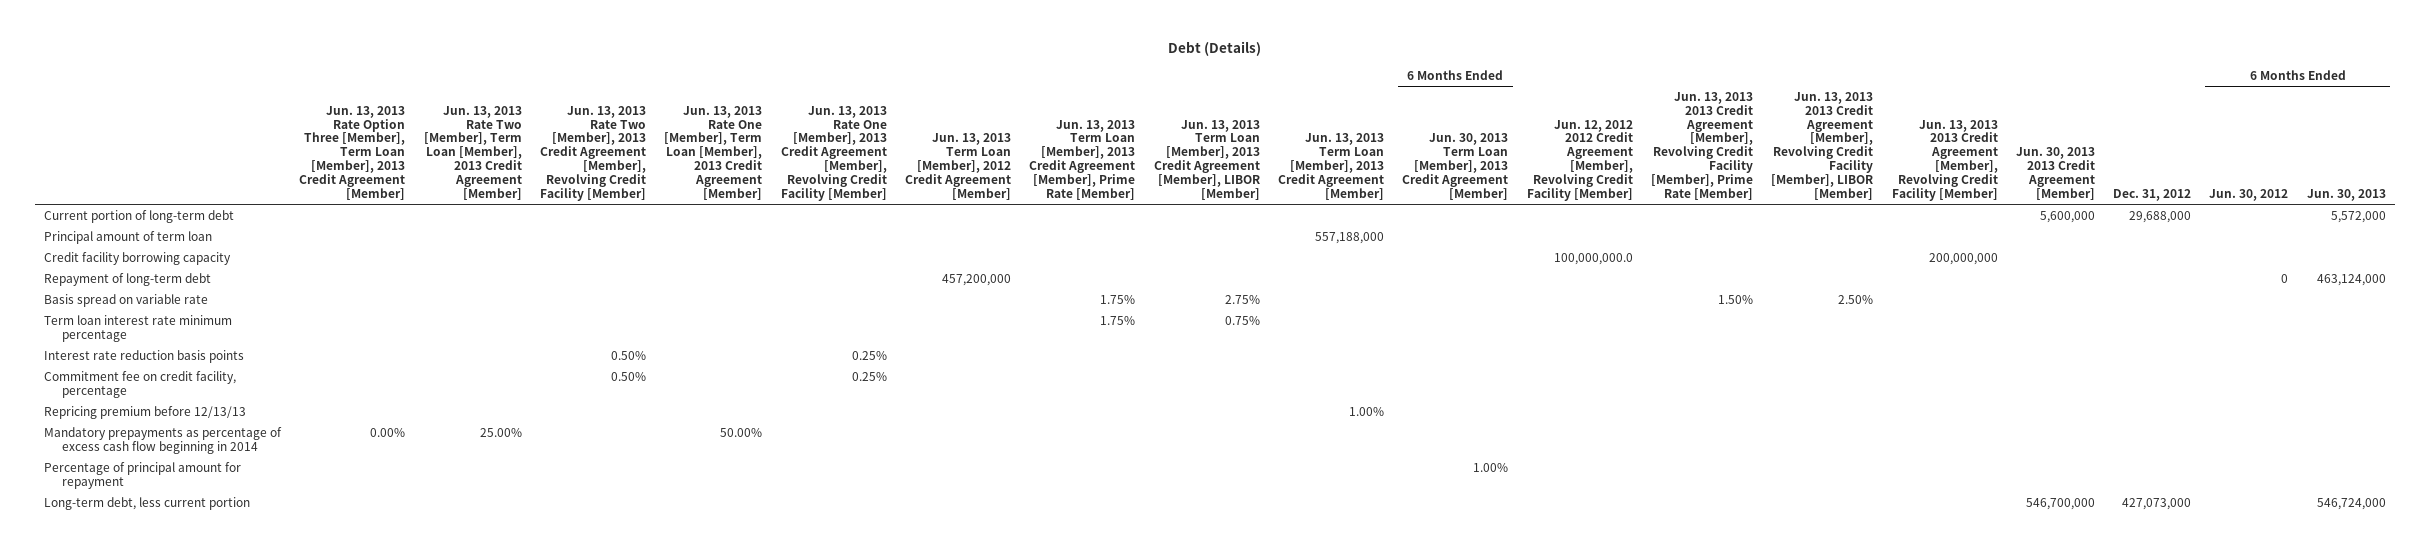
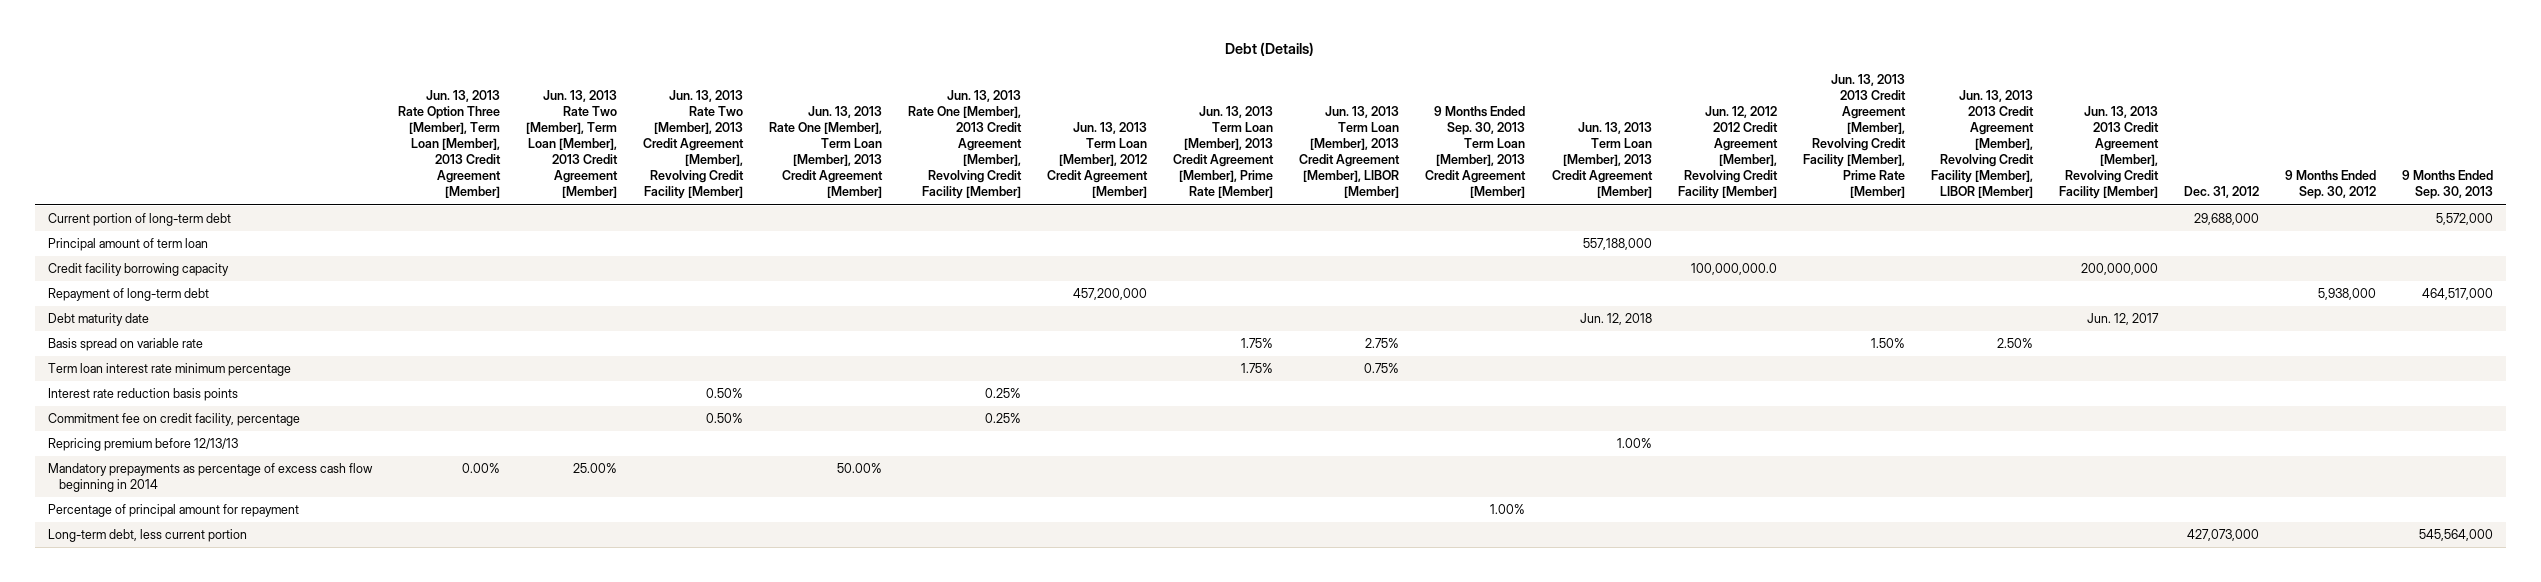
- | Jun. 13, 2013 Rate Option Three [Member], Term Loan [Member], 2013 Credit Agreement [Member] | Jun. 13, 2013 Rate Two [Member], Term Loan [Member], 2013 Credit Agreement [Member] | Jun. 13, 2013 Rate Two [Member], 2013 Credit Agreement [Member], Revolving Credit Facility [Member] | Jun. 13, 2013 Rate One [Member], Term Loan [Member], 2013 Credit Agreement [Member] | Jun. 13, 2013 Rate One [Member], 2013 Credit Agreement [Member], Revolving Credit Facility [Member] | Jun. 13, 2013 Term Loan [Member], 2012 Credit Agreement [Member] | Jun. 13, 2013 Term Loan [Member], 2013 Credit Agreement [Member], Prime Rate [Member] | Jun. 13, 2013 Term Loan [Member], 2013 Credit Agreement [Member], LIBOR [Member] | Jun. 13, 2013 Term Loan [Member], 2013 Credit Agreement [Member] | 6 Months Ended Jun. 30, 2013 Term Loan [Member], 2013 Credit Agreement [Member] | Jun. 12, 2012 2012 Credit Agreement [Member], Revolving Credit Facility [Member] | Jun. 13, 2013 2013 Credit Agreement [Member], Revolving Credit Facility [Member], Prime Rate [Member] | Jun. 13, 2013 2013 Credit Agreement [Member], Revolving Credit Facility [Member], LIBOR [Member] | Jun. 13, 2013 2013 Credit Agreement [Member], Revolving Credit Facility [Member] | Jun. 30, 2013 2013 Credit Agreement [Member] | Dec. 31, 2012 | 6 Months Ended Jun. 30, 2012 | 6 Months Ended Jun. 30, 2013
+ | Jun. 13, 2013 Rate Option Three [Member], Term Loan [Member], 2013 Credit Agreement [Member] | Jun. 13, 2013 Rate Two [Member], Term Loan [Member], 2013 Credit Agreement [Member] | Jun. 13, 2013 Rate Two [Member], 2013 Credit Agreement [Member], Revolving Credit Facility [Member] | Jun. 13, 2013 Rate One [Member], Term Loan [Member], 2013 Credit Agreement [Member] | Jun. 13, 2013 Rate One [Member], 2013 Credit Agreement [Member], Revolving Credit Facility [Member] | Jun. 13, 2013 Term Loan [Member], 2012 Credit Agreement [Member] | Jun. 13, 2013 Term Loan [Member], 2013 Credit Agreement [Member], Prime Rate [Member] | Jun. 13, 2013 Term Loan [Member], 2013 Credit Agreement [Member], LIBOR [Member] | 9 Months Ended Sep. 30, 2013 Term Loan [Member], 2013 Credit Agreement [Member] | Jun. 13, 2013 Term Loan [Member], 2013 Credit Agreement [Member] | Jun. 12, 2012 2012 Credit Agreement [Member], Revolving Credit Facility [Member] | Jun. 13, 2013 2013 Credit Agreement [Member], Revolving Credit Facility [Member], Prime Rate [Member] | Jun. 13, 2013 2013 Credit Agreement [Member], Revolving Credit Facility [Member], LIBOR [Member] | Jun. 13, 2013 2013 Credit Agreement [Member], Revolving Credit Facility [Member] | Dec. 31, 2012 | 9 Months Ended Sep. 30, 2012 | 9 Months Ended Sep. 30, 2013
+ Debt maturity date | | | | | | | | | | Jun. 12, 2018 | | | | Jun. 12, 2017 | | |

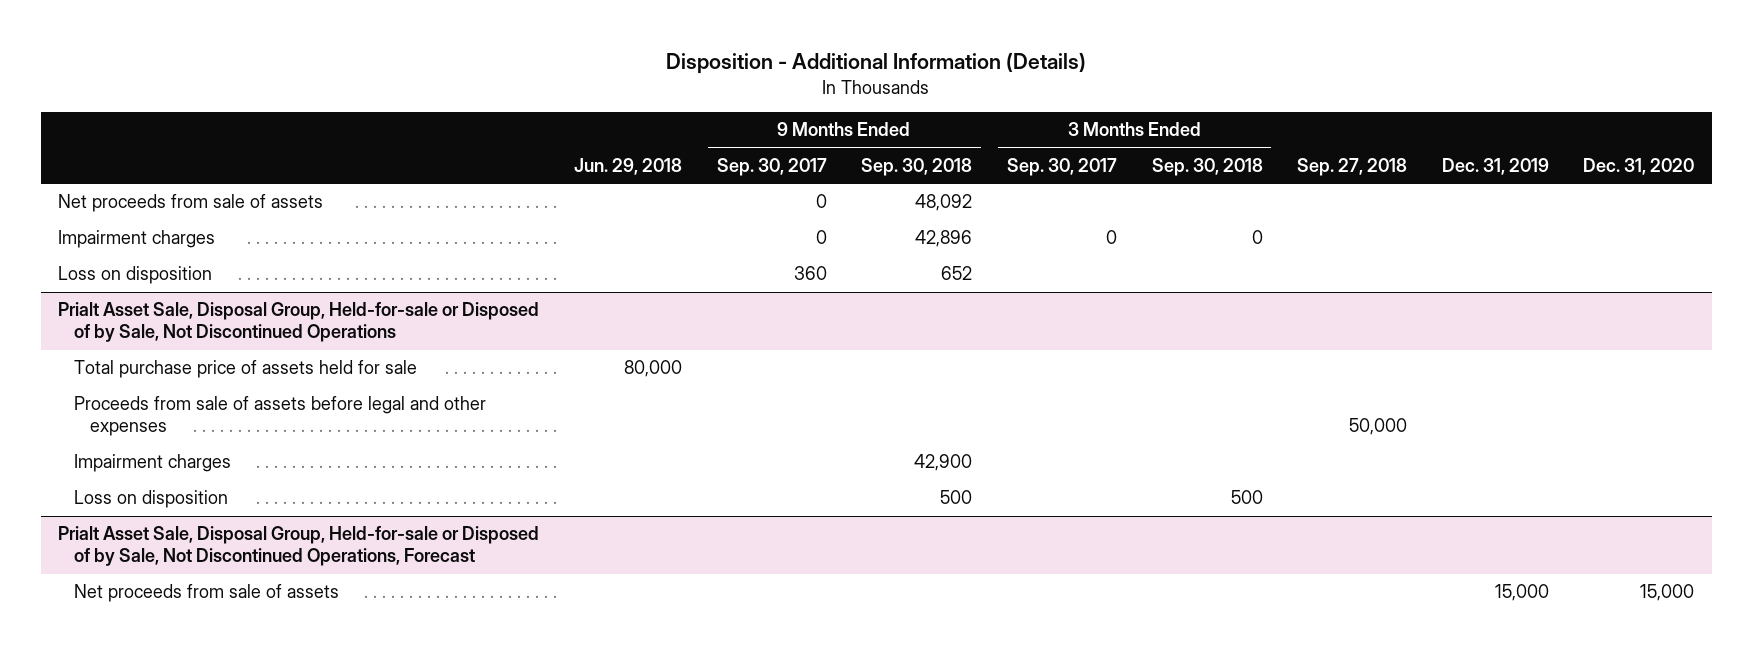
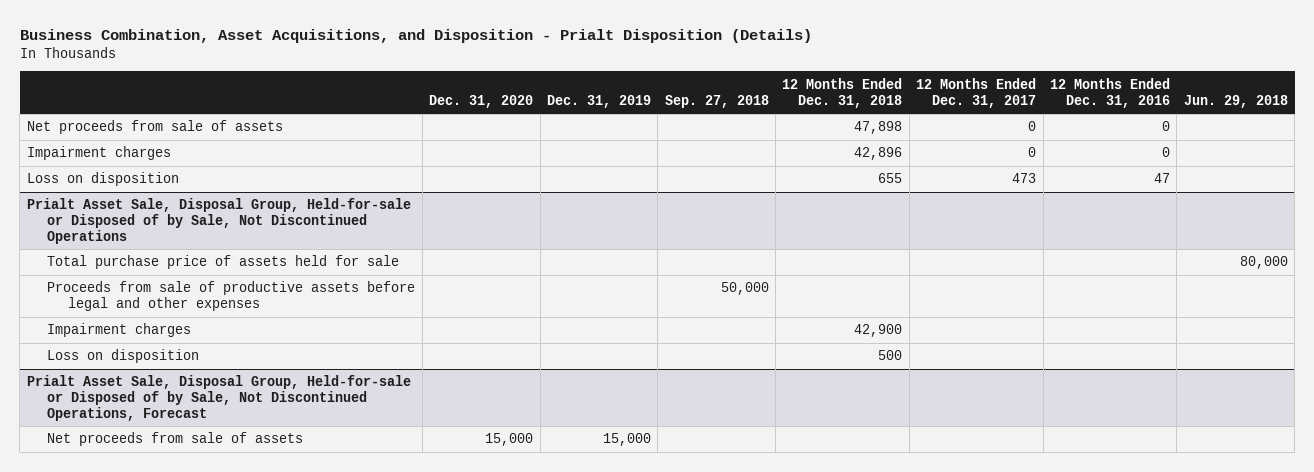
- Disposition - Additional Information (Details)
+ Business Combination, Asset Acquisitions, and Disposition - Prialt Disposition (Details)
- | Jun. 29, 2018 | 9 Months Ended Sep. 30, 2017 | 9 Months Ended Sep. 30, 2018 | 3 Months Ended Sep. 30, 2017 | 3 Months Ended Sep. 30, 2018 | Sep. 27, 2018 | Dec. 31, 2019 | Dec. 31, 2020
+ | Dec. 31, 2020 | Dec. 31, 2019 | Sep. 27, 2018 | 12 Months Ended Dec. 31, 2018 | 12 Months Ended Dec. 31, 2017 | 12 Months Ended Dec. 31, 2016 | Jun. 29, 2018
@ Prialt Asset Sale, Disposal Group, Held-for-sale or Disposed of by Sale, Not Discontinued Operations
- Proceeds from sale of assets before legal and other expenses | | | | | | 50,000 | |
+ Proceeds from sale of productive assets before legal and other expenses | | | 50,000 | | | |

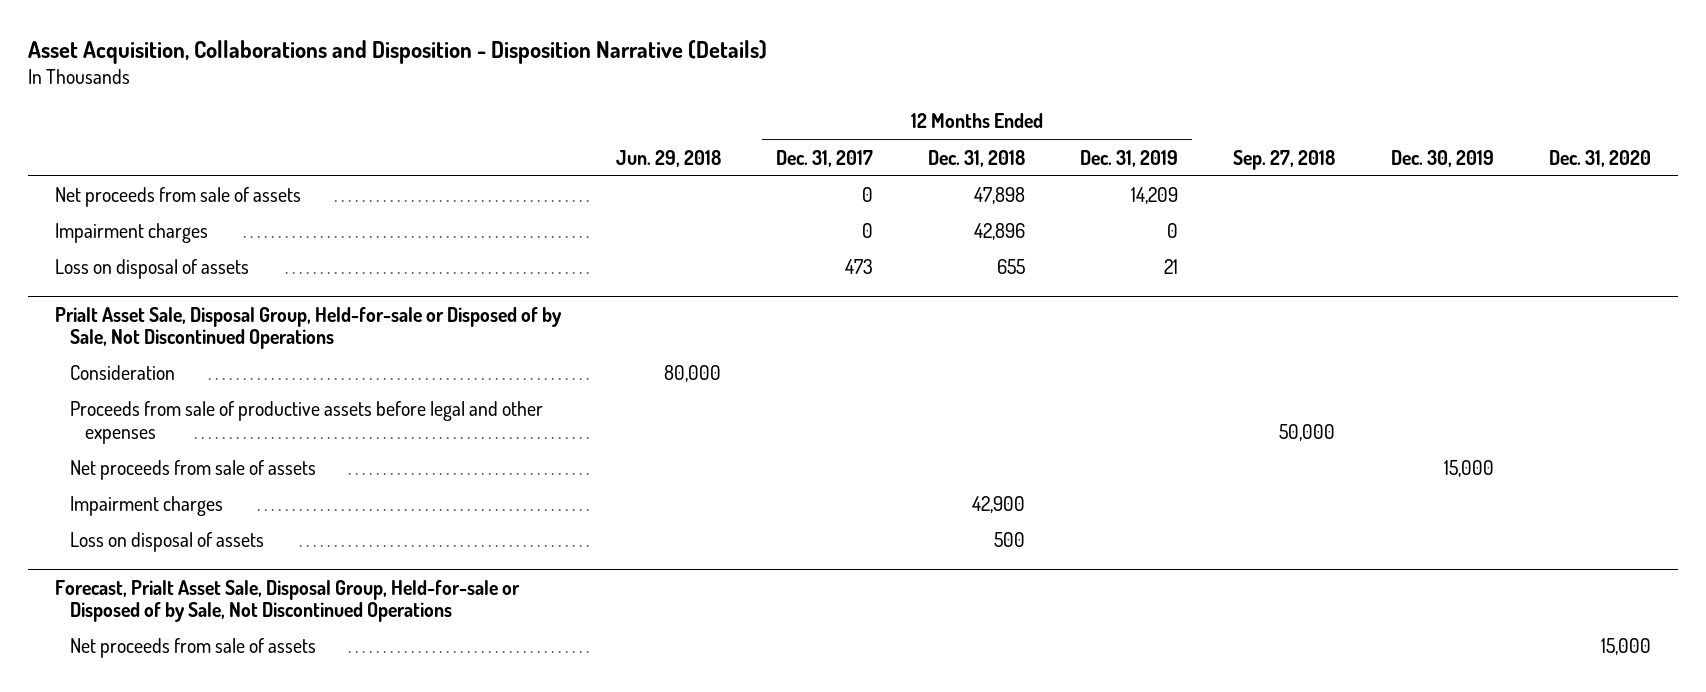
- Business Combination, Asset Acquisitions, and Disposition - Prialt Disposition (Details)
+ Asset Acquisition, Collaborations and Disposition - Disposition Narrative (Details)
- | Dec. 31, 2020 | Dec. 31, 2019 | Sep. 27, 2018 | 12 Months Ended Dec. 31, 2018 | 12 Months Ended Dec. 31, 2017 | 12 Months Ended Dec. 31, 2016 | Jun. 29, 2018
+ | Jun. 29, 2018 | 12 Months Ended Dec. 31, 2017 | 12 Months Ended Dec. 31, 2018 | 12 Months Ended Dec. 31, 2019 | Sep. 27, 2018 | Dec. 30, 2019 | Dec. 31, 2020
- Loss on disposition | | | | 655 | 473 | 47 |
+ Loss on disposal of assets | | 473 | 655 | 21 | | |
@ Prialt Asset Sale, Disposal Group, Held-for-sale or Disposed of by Sale, Not Discontinued Operations
- Total purchase price of assets held for sale | | | | | | | 80,000
+ Consideration | 80,000 | | | | | |
+ Net proceeds from sale of assets | | | | | | 15,000 |
- Loss on disposition | | | | 500 | | |
- Prialt Asset Sale, Disposal Group, Held-for-sale or Disposed of by Sale, Not Discontinued Operations, Forecast
@ Prialt Asset Sale, Disposal Group, Held-for-sale or Disposed of by Sale, Not Discontinued Operations
+ Loss on disposal of assets | | | 500 | | | |
+ Forecast, Prialt Asset Sale, Disposal Group, Held-for-sale or Disposed of by Sale, Not Discontinued Operations

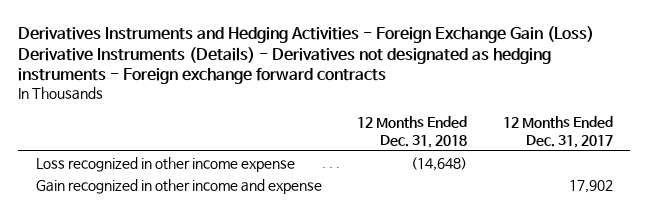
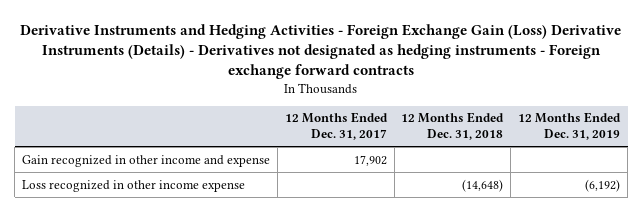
- Derivatives Instruments and Hedging Activities - Foreign Exchange Gain (Loss) Derivative Instruments (Details) - Derivatives not designated as hedging instruments - Foreign exchange forward contracts
+ Derivative Instruments and Hedging Activities - Foreign Exchange Gain (Loss) Derivative Instruments (Details) - Derivatives not designated as hedging instruments - Foreign exchange forward contracts
- | 12 Months Ended Dec. 31, 2018 | 12 Months Ended Dec. 31, 2017
+ | 12 Months Ended Dec. 31, 2017 | 12 Months Ended Dec. 31, 2018 | 12 Months Ended Dec. 31, 2019
moved down: Loss recognized in other income expense | | (14,648) | (6,192)

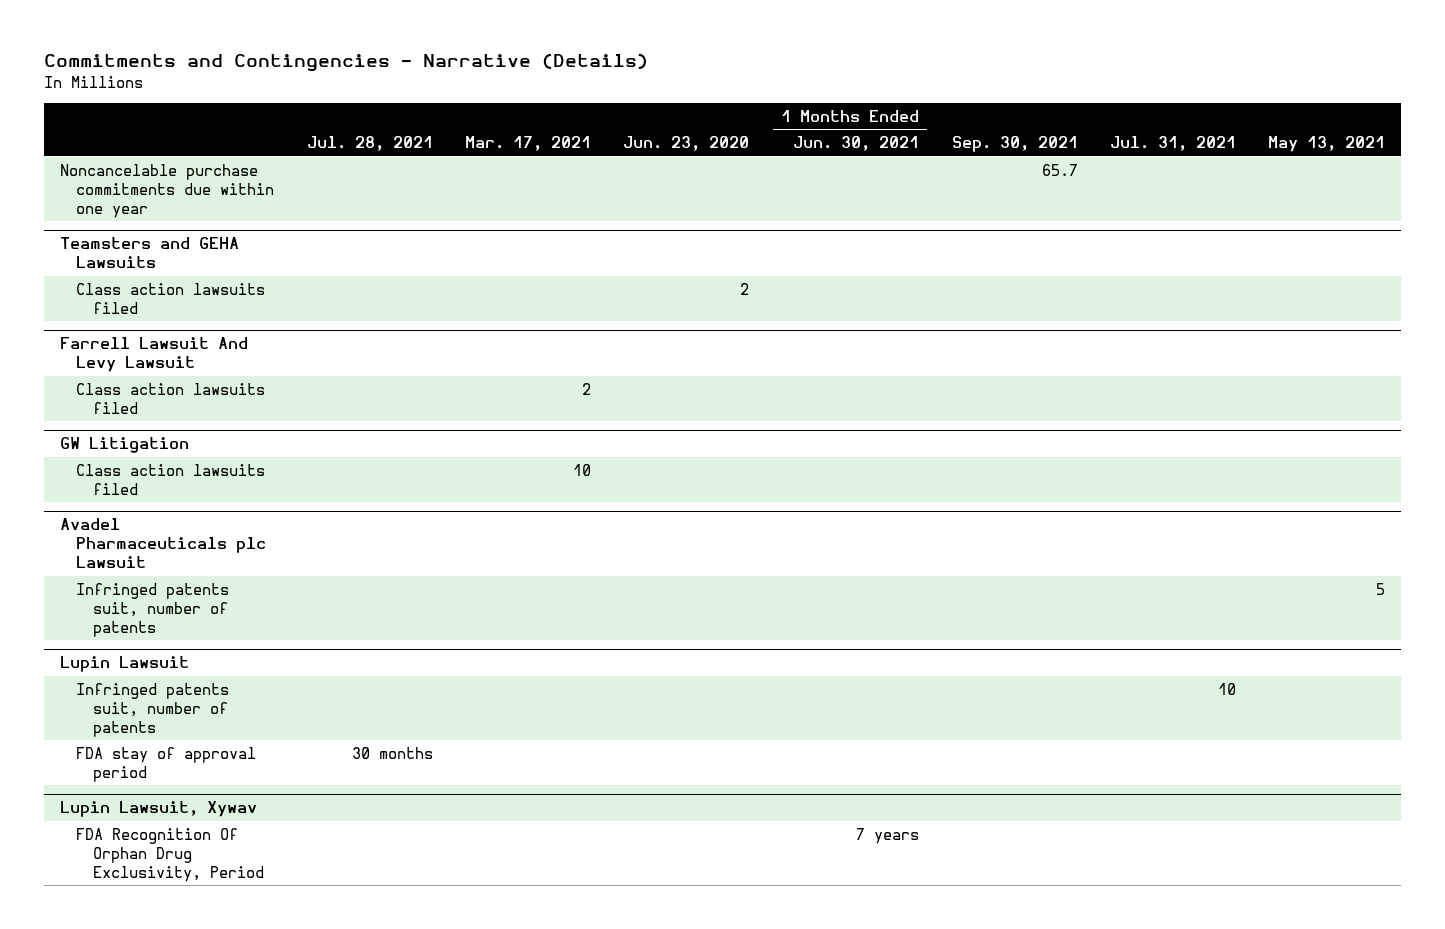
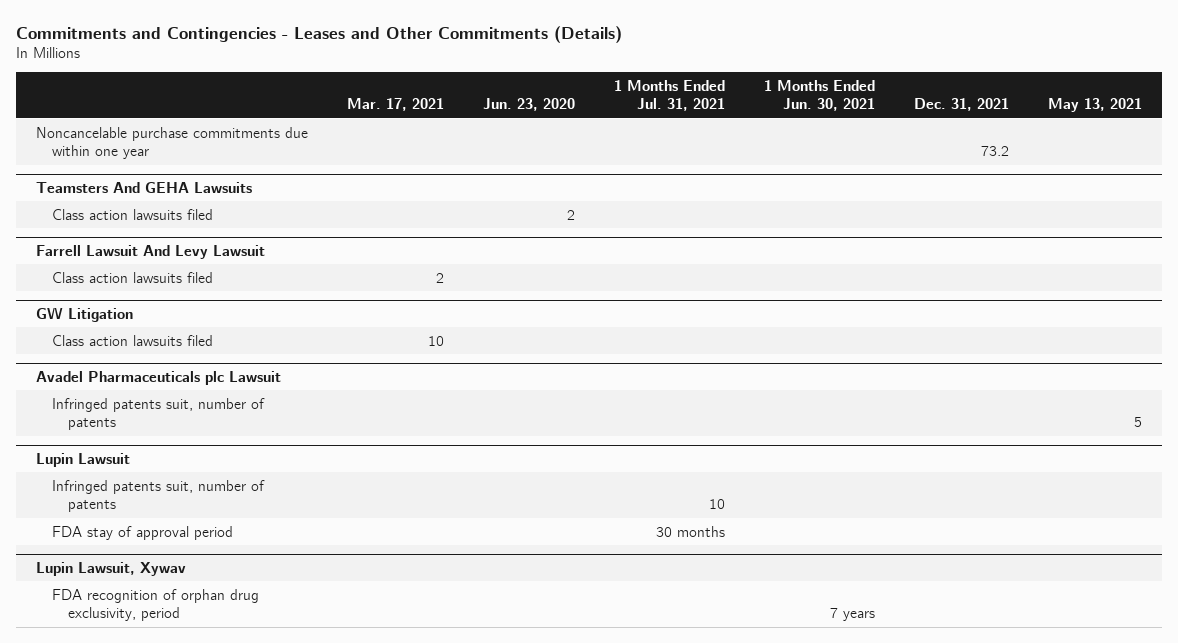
- Commitments and Contingencies - Narrative (Details)
+ Commitments and Contingencies - Leases and Other Commitments (Details)
- | Jul. 28, 2021 | Mar. 17, 2021 | Jun. 23, 2020 | 1 Months Ended Jun. 30, 2021 | Sep. 30, 2021 | Jul. 31, 2021 | May 13, 2021
+ | Mar. 17, 2021 | Jun. 23, 2020 | 1 Months Ended Jul. 31, 2021 | 1 Months Ended Jun. 30, 2021 | Dec. 31, 2021 | May 13, 2021
- Teamsters and GEHA Lawsuits
+ Teamsters And GEHA Lawsuits
@ Lupin Lawsuit, Xywav
- FDA Recognition Of Orphan Drug Exclusivity, Period | | | | 7 years | | |
+ FDA recognition of orphan drug exclusivity, period | | | | 7 years | |

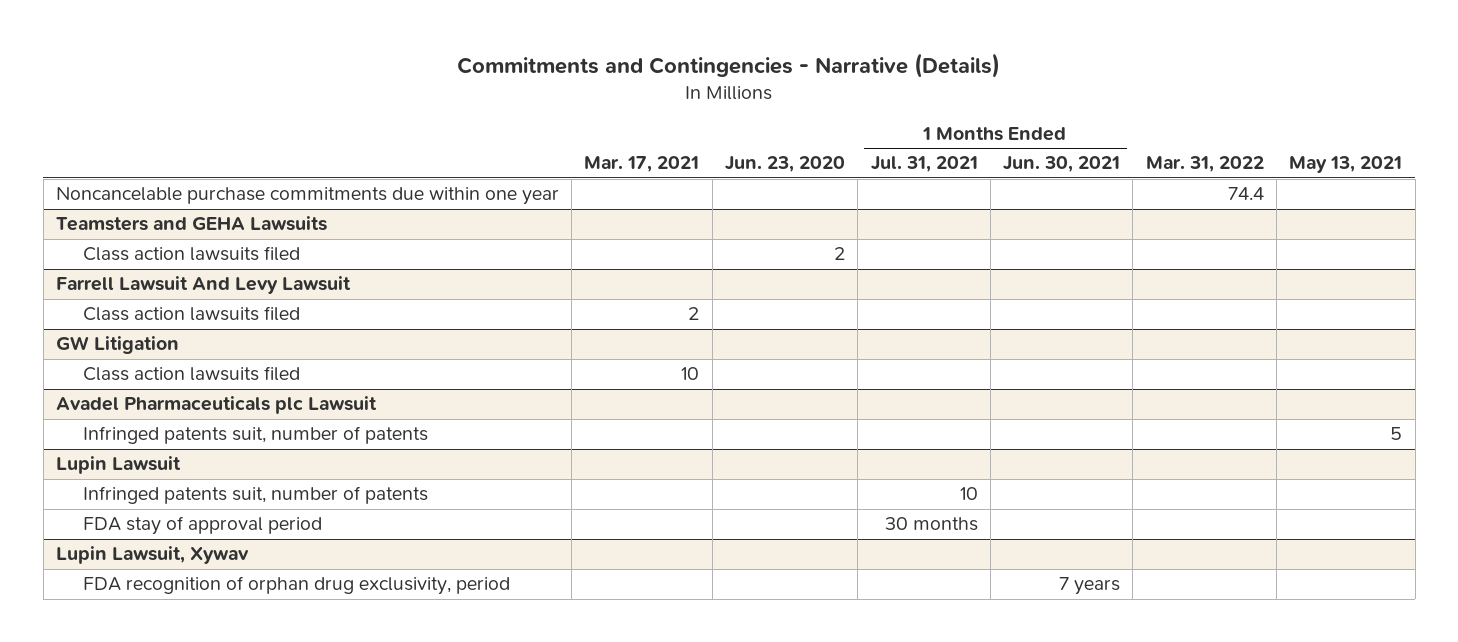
- Commitments and Contingencies - Leases and Other Commitments (Details)
+ Commitments and Contingencies - Narrative (Details)
- | Mar. 17, 2021 | Jun. 23, 2020 | 1 Months Ended Jul. 31, 2021 | 1 Months Ended Jun. 30, 2021 | Dec. 31, 2021 | May 13, 2021
+ | Mar. 17, 2021 | Jun. 23, 2020 | 1 Months Ended Jul. 31, 2021 | 1 Months Ended Jun. 30, 2021 | Mar. 31, 2022 | May 13, 2021
- Teamsters And GEHA Lawsuits
+ Teamsters and GEHA Lawsuits

